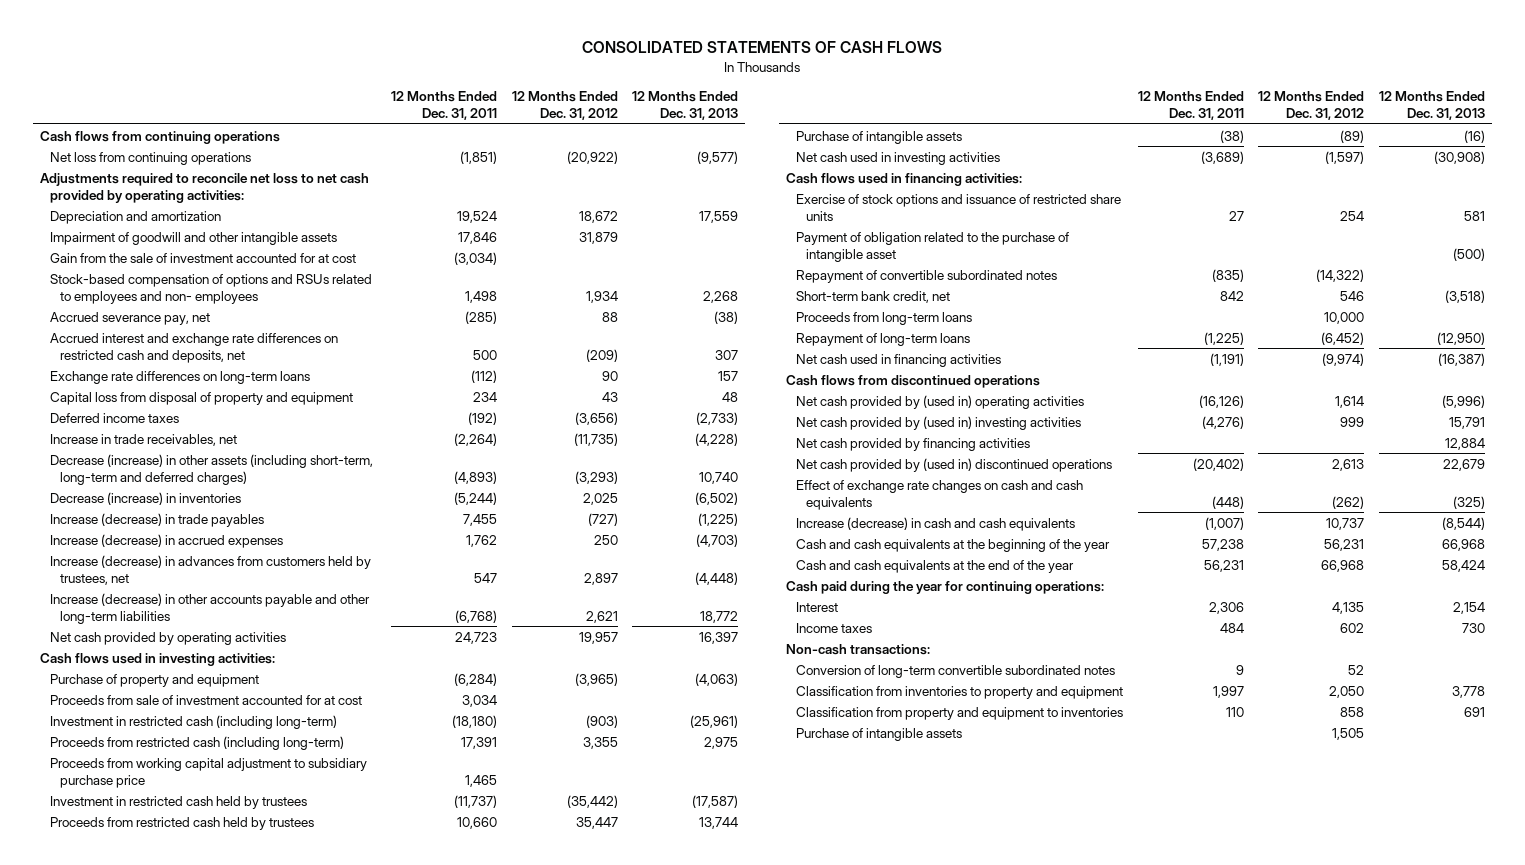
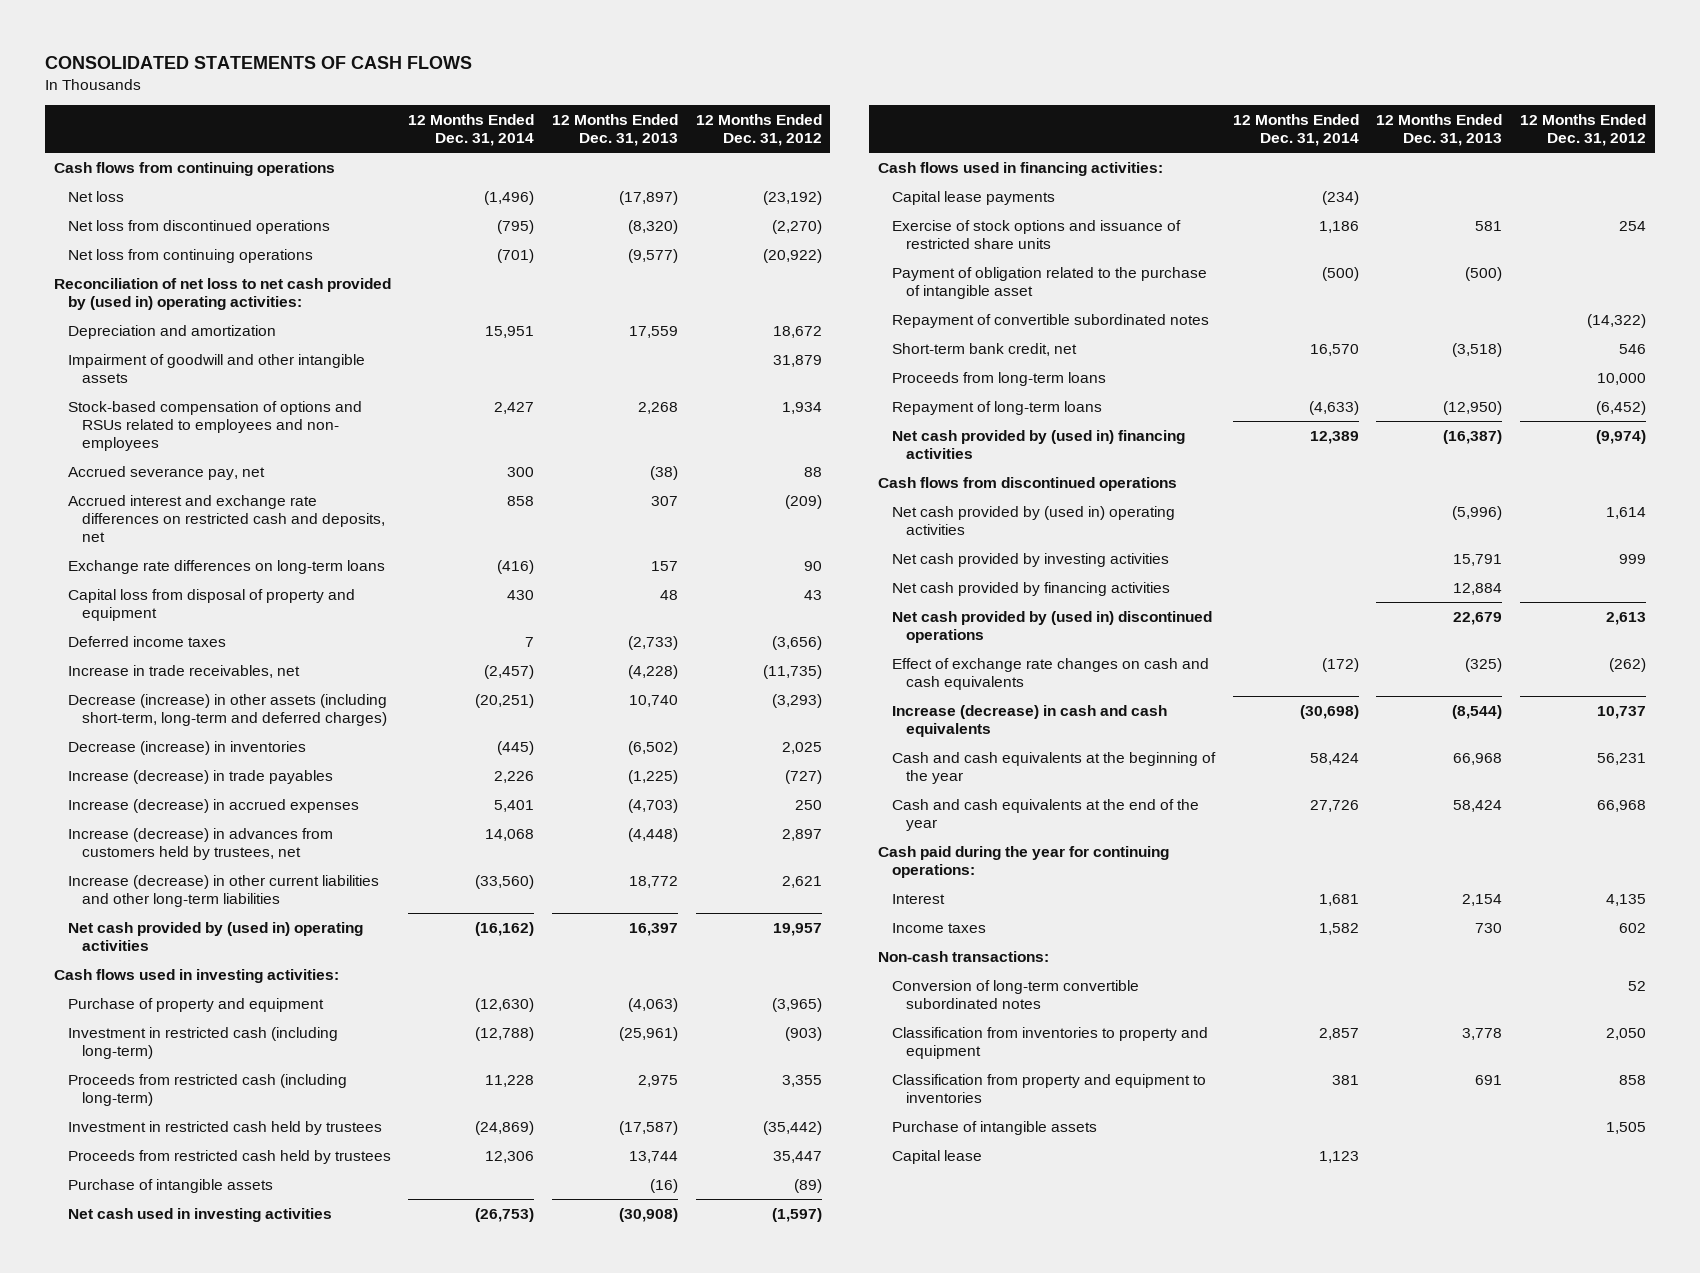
- | 12 Months Ended Dec. 31, 2011 | 12 Months Ended Dec. 31, 2012 | 12 Months Ended Dec. 31, 2013
+ | 12 Months Ended Dec. 31, 2014 | 12 Months Ended Dec. 31, 2013 | 12 Months Ended Dec. 31, 2012
+ Net loss | (1,496) | (17,897) | (23,192)
+ Net loss from discontinued operations | (795) | (8,320) | (2,270)
- Adjustments required to reconcile net loss to net cash provided by operating activities:
+ Reconciliation of net loss to net cash provided by (used in) operating activities:
- Gain from the sale of investment accounted for at cost | (3,034) | |
- Increase (decrease) in other accounts payable and other long-term liabilities | (6,768) | 2,621 | 18,772
- Net cash provided by operating activities | 24,723 | 19,957 | 16,397
+ Increase (decrease) in other current liabilities and other long-term liabilities | (33,560) | 18,772 | 2,621
+ Net cash provided by (used in) operating activities | (16,162) | 16,397 | 19,957
- Proceeds from sale of investment accounted for at cost | 3,034 | |
- Proceeds from working capital adjustment to subsidiary purchase price | 1,465 | |
+ Capital lease payments | (234) | |
- Net cash used in financing activities | (1,191) | (9,974) | (16,387)
+ Net cash provided by (used in) financing activities | 12,389 | (16,387) | (9,974)
- Net cash provided by (used in) investing activities | (4,276) | 999 | 15,791
+ Net cash provided by investing activities | | 15,791 | 999
+ Capital lease | 1,123 | |

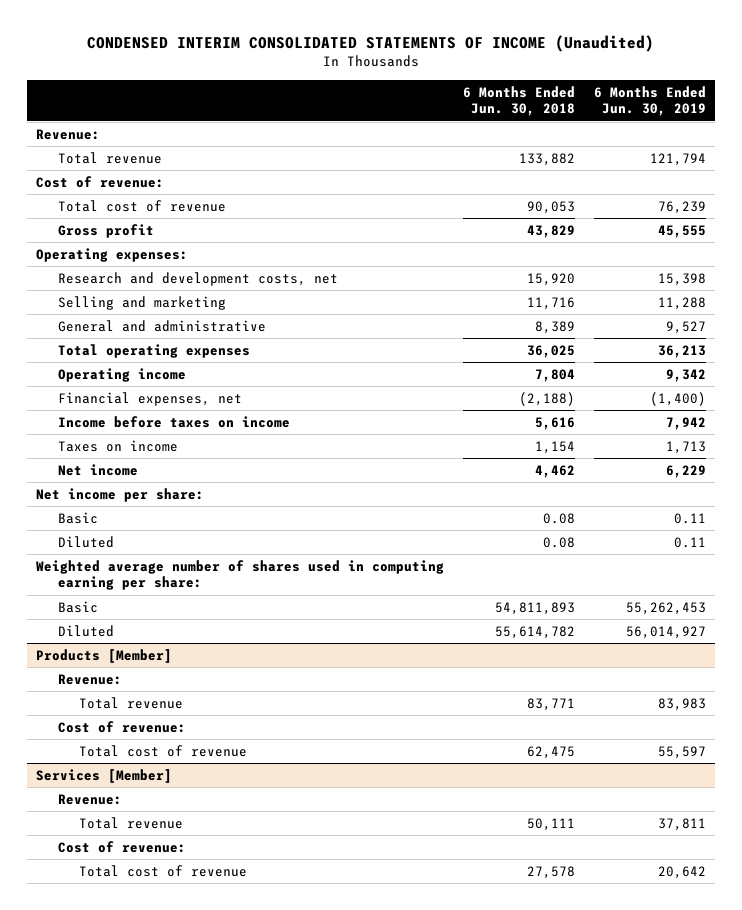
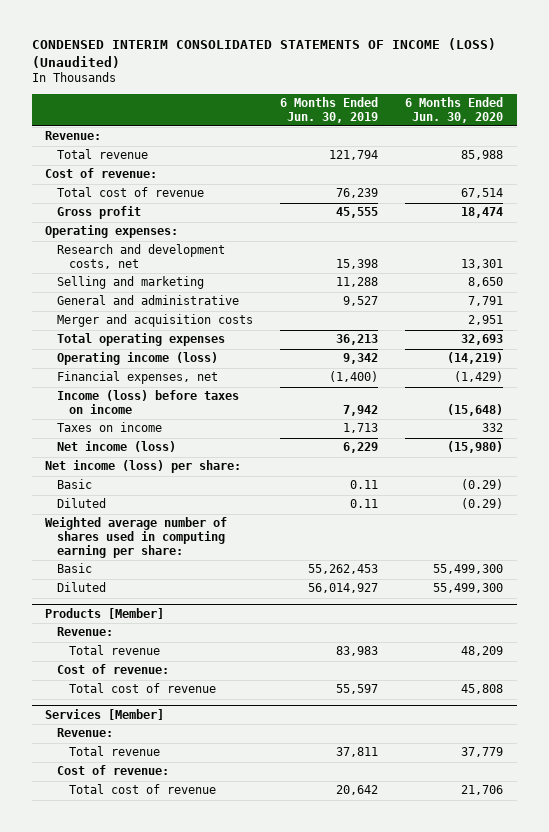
- CONDENSED INTERIM CONSOLIDATED STATEMENTS OF INCOME (Unaudited)
+ CONDENSED INTERIM CONSOLIDATED STATEMENTS OF INCOME (LOSS) (Unaudited)
- | 6 Months Ended Jun. 30, 2018 | 6 Months Ended Jun. 30, 2019
+ | 6 Months Ended Jun. 30, 2019 | 6 Months Ended Jun. 30, 2020
+ Merger and acquisition costs | | 2,951
- Operating income | 7,804 | 9,342
+ Operating income (loss) | 9,342 | (14,219)
- Income before taxes on income | 5,616 | 7,942
+ Income (loss) before taxes on income | 7,942 | (15,648)
- Net income | 4,462 | 6,229
- Net income per share:
+ Net income (loss) | 6,229 | (15,980)
+ Net income (loss) per share:

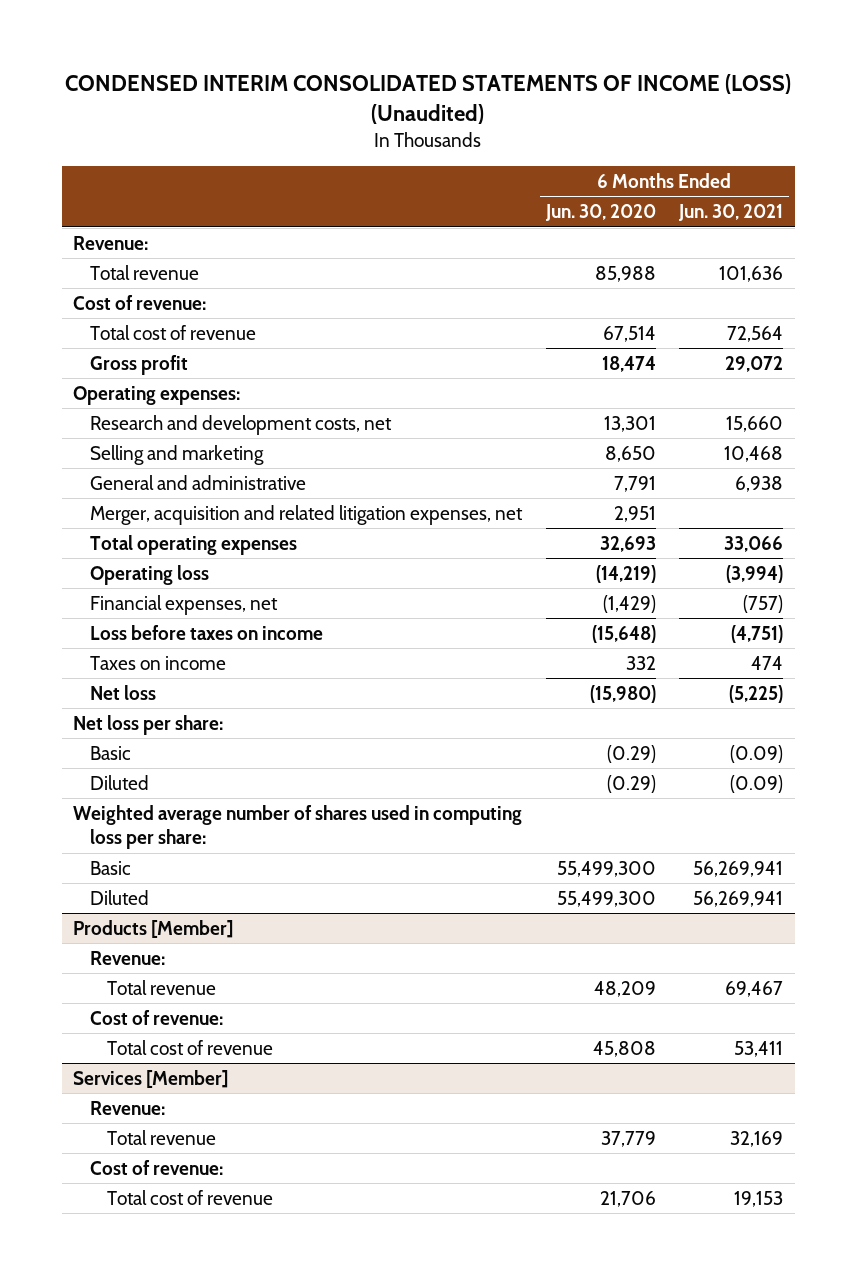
- | 6 Months Ended Jun. 30, 2019 | 6 Months Ended Jun. 30, 2020
+ | 6 Months Ended Jun. 30, 2020 | 6 Months Ended Jun. 30, 2021
- Merger and acquisition costs | | 2,951
+ Merger, acquisition and related litigation expenses, net | 2,951 |
- Operating income (loss) | 9,342 | (14,219)
+ Operating loss | (14,219) | (3,994)
- Income (loss) before taxes on income | 7,942 | (15,648)
+ Loss before taxes on income | (15,648) | (4,751)
- Net income (loss) | 6,229 | (15,980)
- Net income (loss) per share:
+ Net loss | (15,980) | (5,225)
+ Net loss per share:
- Weighted average number of shares used in computing earning per share:
+ Weighted average number of shares used in computing loss per share:

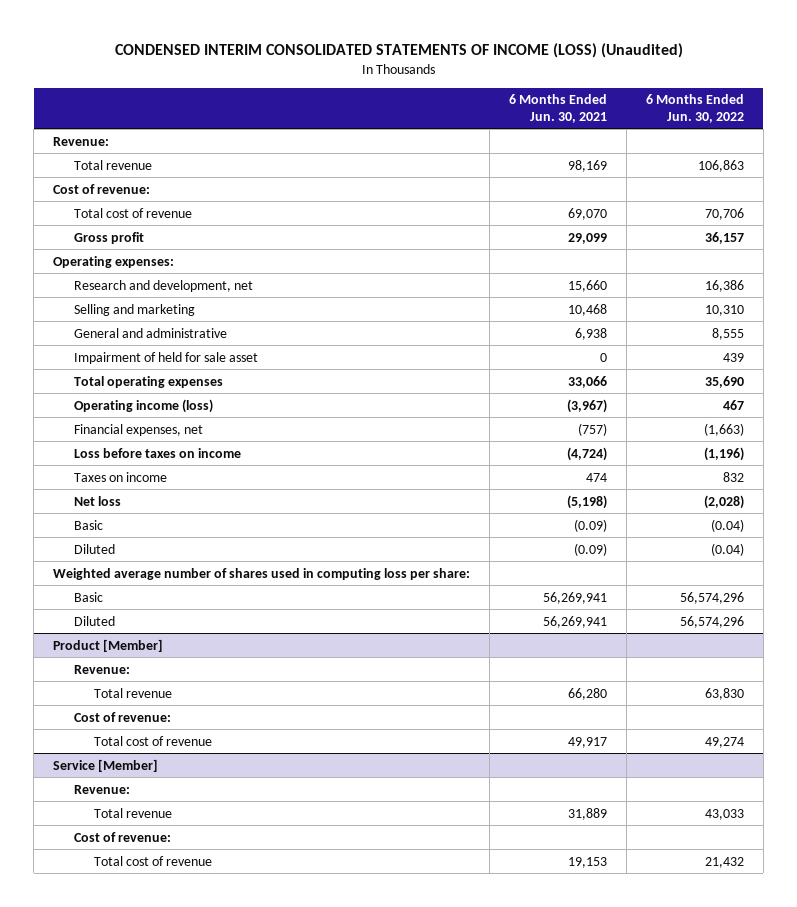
- | 6 Months Ended Jun. 30, 2020 | 6 Months Ended Jun. 30, 2021
+ | 6 Months Ended Jun. 30, 2021 | 6 Months Ended Jun. 30, 2022
- Total revenue | 85,988 | 101,636
+ Total revenue | 98,169 | 106,863
- Total cost of revenue | 67,514 | 72,564
- Gross profit | 18,474 | 29,072
+ Total cost of revenue | 69,070 | 70,706
+ Gross profit | 29,099 | 36,157
- Research and development costs, net | 13,301 | 15,660
+ Research and development, net | 15,660 | 16,386
- Merger, acquisition and related litigation expenses, net | 2,951 |
+ Impairment of held for sale asset | 0 | 439
- Operating loss | (14,219) | (3,994)
+ Operating income (loss) | (3,967) | 467
- Loss before taxes on income | (15,648) | (4,751)
+ Loss before taxes on income | (4,724) | (1,196)
- Net loss | (15,980) | (5,225)
- Net loss per share:
+ Net loss | (5,198) | (2,028)
- Products [Member]
+ Product [Member]
- Total revenue | 48,209 | 69,467
+ Total revenue | 66,280 | 63,830
- Total cost of revenue | 45,808 | 53,411
- Services [Member]
+ Total cost of revenue | 49,917 | 49,274
+ Service [Member]
- Total revenue | 37,779 | 32,169
+ Total revenue | 31,889 | 43,033

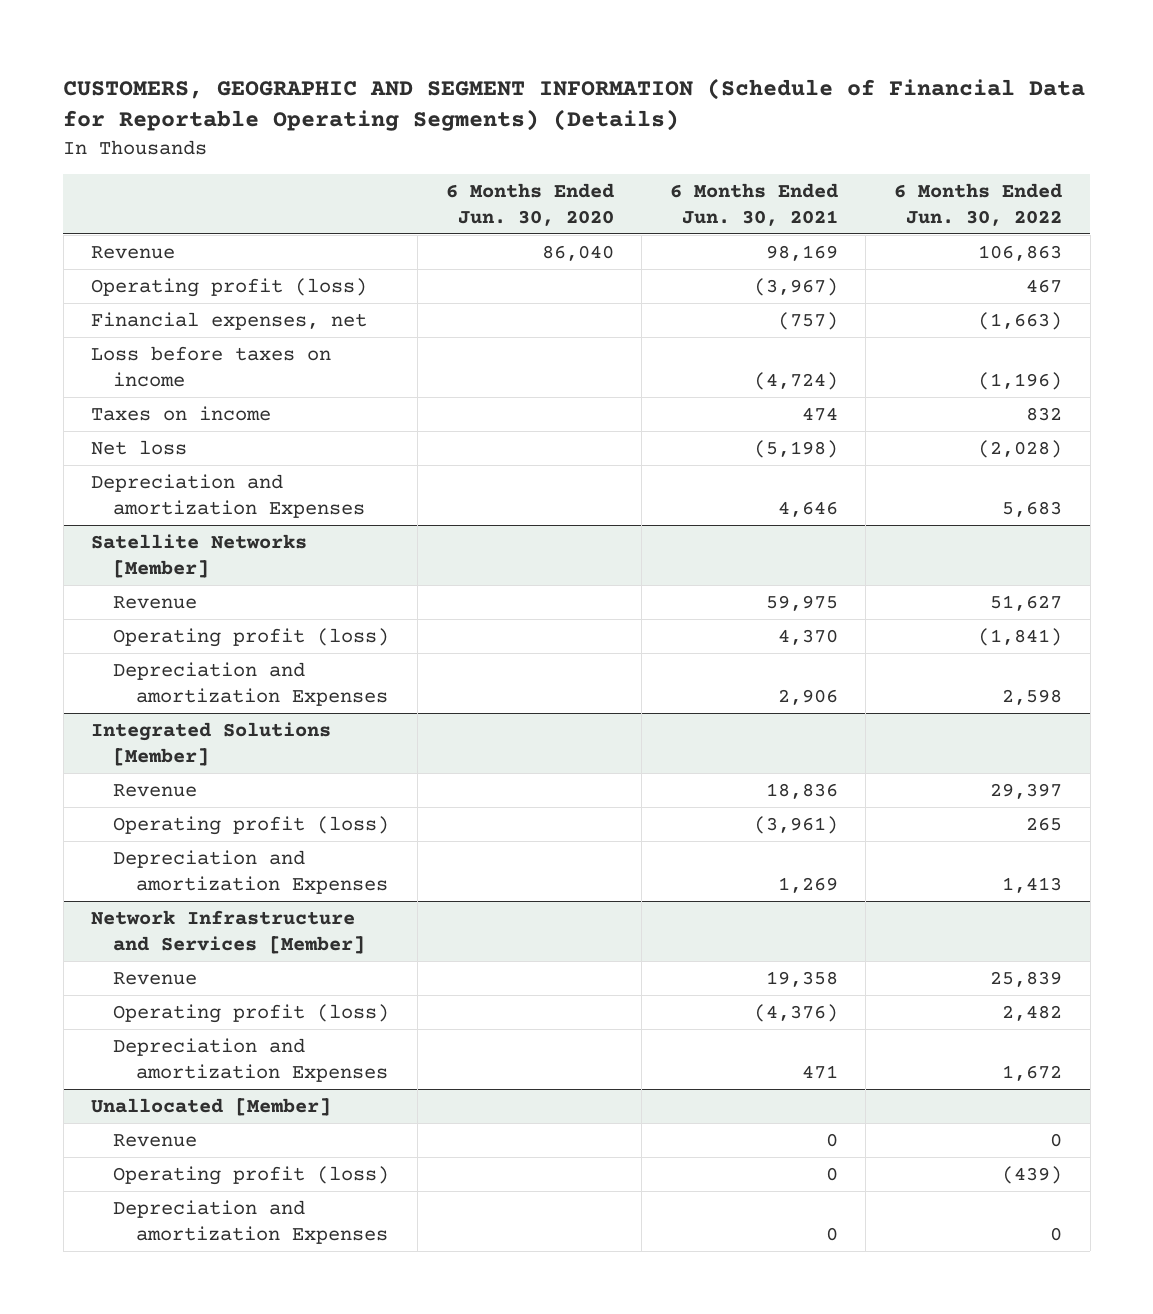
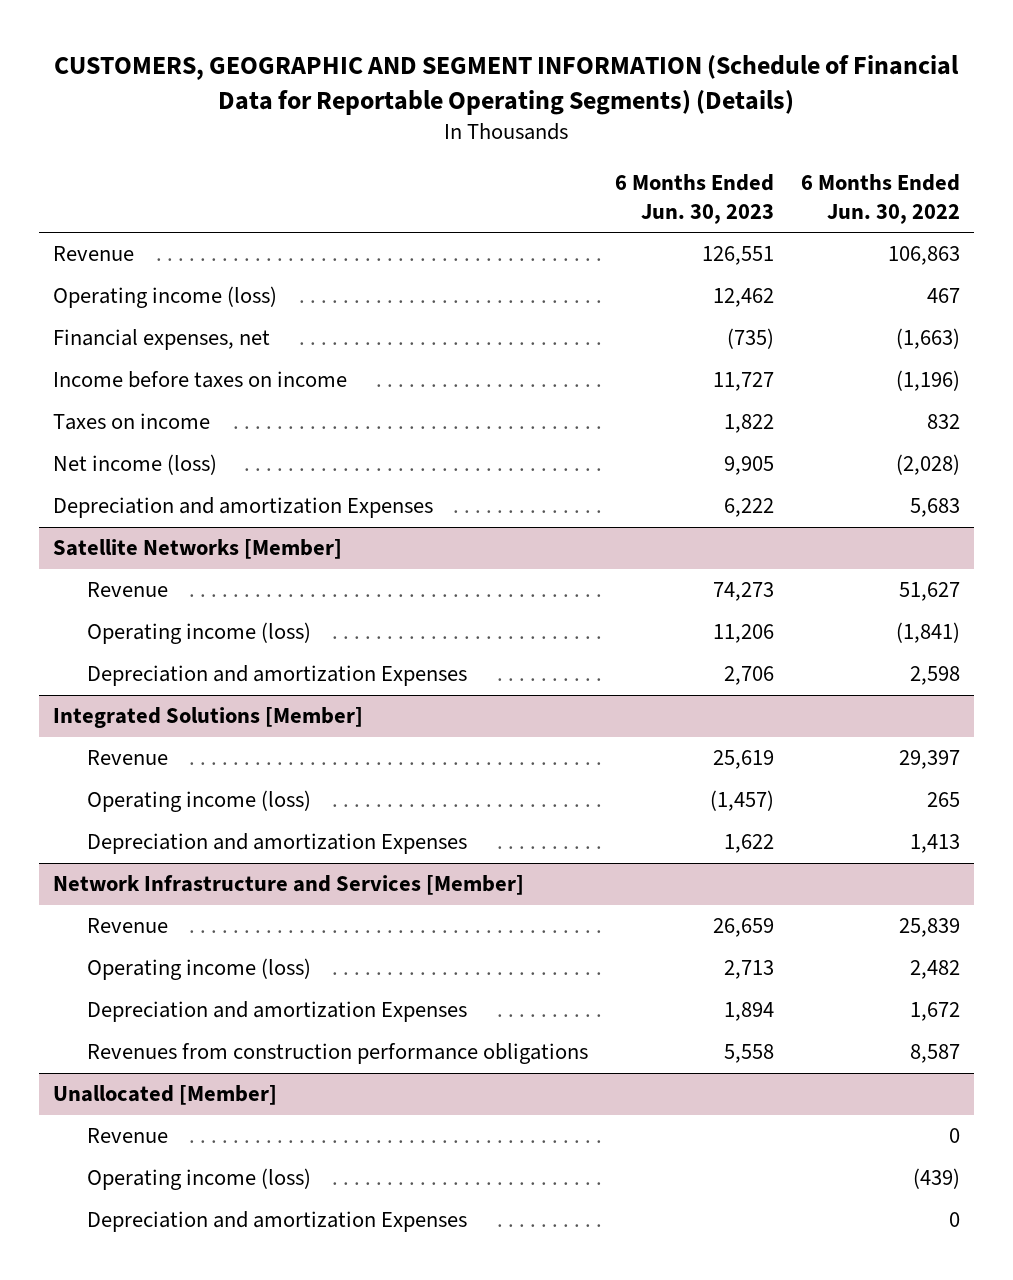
- | 6 Months Ended Jun. 30, 2020 | 6 Months Ended Jun. 30, 2021 | 6 Months Ended Jun. 30, 2022
+ | 6 Months Ended Jun. 30, 2023 | 6 Months Ended Jun. 30, 2022
- Operating profit (loss) | | (3,967) | 467
+ Operating income (loss) | 12,462 | 467
- Loss before taxes on income | | (4,724) | (1,196)
+ Income before taxes on income | 11,727 | (1,196)
- Net loss | | (5,198) | (2,028)
+ Net income (loss) | 9,905 | (2,028)
@ Satellite Networks [Member]
- Operating profit (loss) | | 4,370 | (1,841)
+ Operating income (loss) | 11,206 | (1,841)
@ Integrated Solutions [Member]
- Operating profit (loss) | | (3,961) | 265
+ Operating income (loss) | (1,457) | 265
@ Network Infrastructure and Services [Member]
- Operating profit (loss) | | (4,376) | 2,482
+ Operating income (loss) | 2,713 | 2,482
+ Revenues from construction performance obligations | 5,558 | 8,587
@ Unallocated [Member]
- Operating profit (loss) | | 0 | (439)
+ Operating income (loss) | | (439)

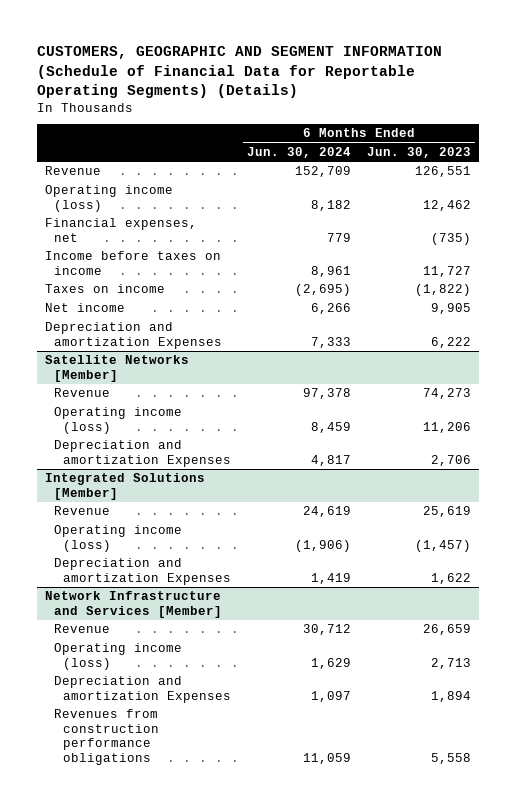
- | 6 Months Ended Jun. 30, 2023 | 6 Months Ended Jun. 30, 2022
+ | 6 Months Ended Jun. 30, 2024 | 6 Months Ended Jun. 30, 2023
- Taxes on income | 1,822 | 832
- Net income (loss) | 9,905 | (2,028)
+ Taxes on income | (2,695) | (1,822)
+ Net income | 6,266 | 9,905
- Unallocated [Member]
- Revenue | | 0
- Operating income (loss) | | (439)
- Depreciation and amortization Expenses | | 0

